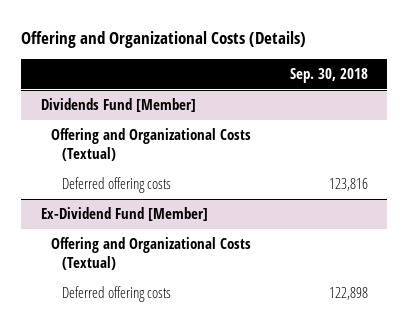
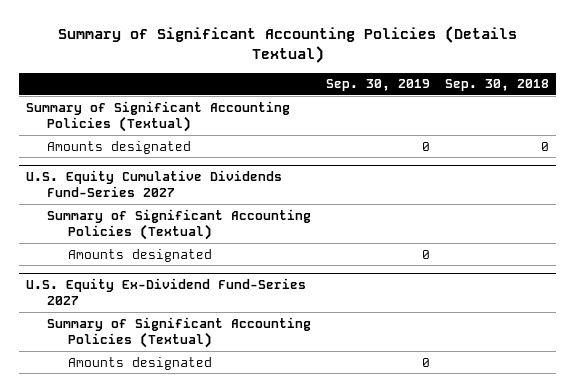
- Offering and Organizational Costs (Details)
+ Summary of Significant Accounting Policies (Details Textual)
- | Sep. 30, 2018
+ | Sep. 30, 2019 | Sep. 30, 2018
- Dividends Fund [Member]
- Offering and Organizational Costs (Textual)
- Deferred offering costs | 123,816
- Ex-Dividend Fund [Member]
- Offering and Organizational Costs (Textual)
- Deferred offering costs | 122,898
+ Summary of Significant Accounting Policies (Textual)
+ Amounts designated | 0 | 0
+ U.S. Equity Cumulative Dividends Fund-Series 2027
+ Summary of Significant Accounting Policies (Textual)
+ Amounts designated | 0 |
+ U.S. Equity Ex-Dividend Fund-Series 2027
+ Summary of Significant Accounting Policies (Textual)
+ Amounts designated | 0 |

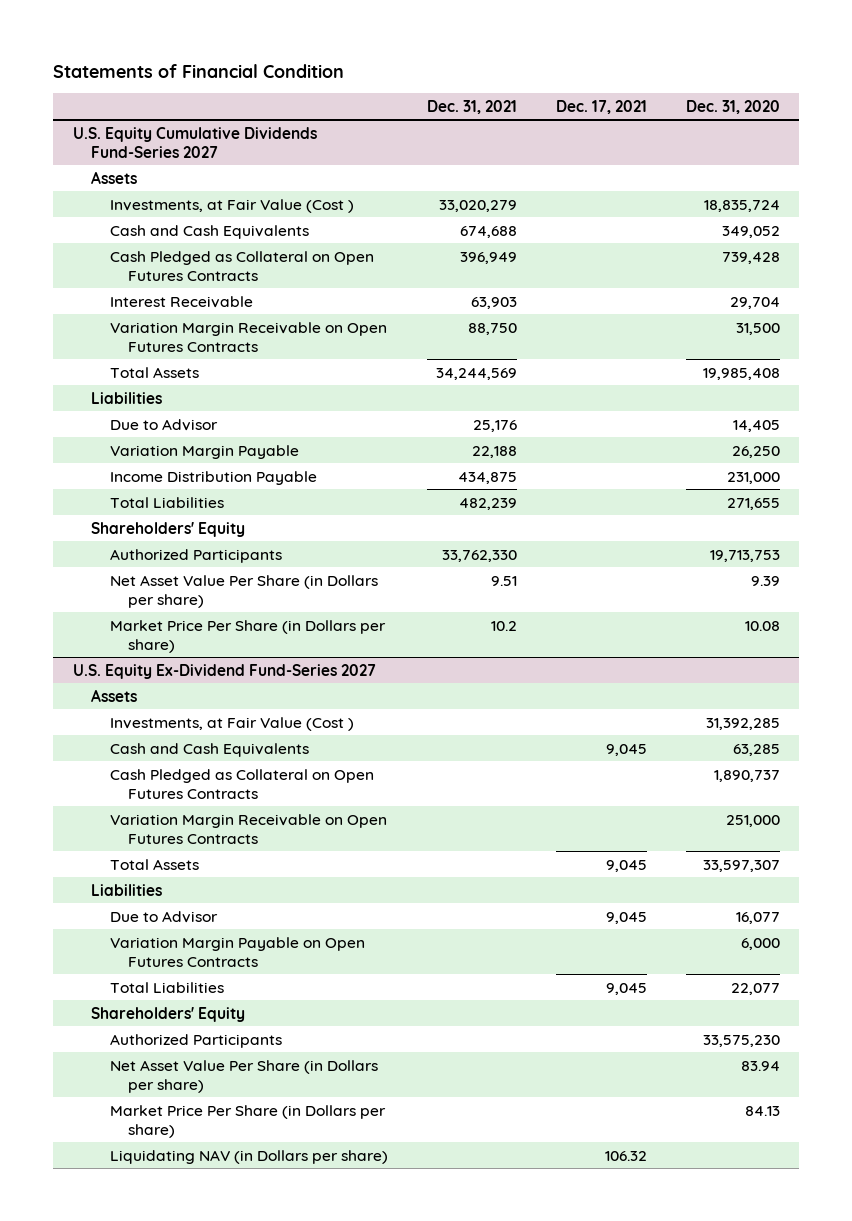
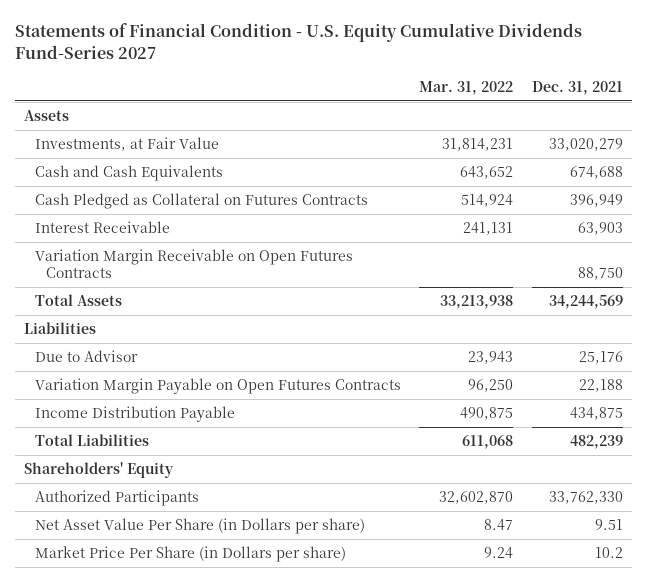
- Statements of Financial Condition
+ Statements of Financial Condition - U.S. Equity Cumulative Dividends Fund-Series 2027
- | Dec. 31, 2021 | Dec. 17, 2021 | Dec. 31, 2020
+ | Mar. 31, 2022 | Dec. 31, 2021
- U.S. Equity Cumulative Dividends Fund-Series 2027
- Investments, at Fair Value (Cost ) | 33,020,279 | | 18,835,724
+ Investments, at Fair Value | 31,814,231 | 33,020,279
- Cash Pledged as Collateral on Open Futures Contracts | 396,949 | | 739,428
+ Cash Pledged as Collateral on Futures Contracts | 514,924 | 396,949
- Variation Margin Payable | 22,188 | | 26,250
+ Variation Margin Payable on Open Futures Contracts | 96,250 | 22,188
- U.S. Equity Ex-Dividend Fund-Series 2027
- Assets
- Investments, at Fair Value (Cost ) | | | 31,392,285
- Cash and Cash Equivalents | | 9,045 | 63,285
- Cash Pledged as Collateral on Open Futures Contracts | | | 1,890,737
- Variation Margin Receivable on Open Futures Contracts | | | 251,000
- Total Assets | | 9,045 | 33,597,307
- Liabilities
- Due to Advisor | | 9,045 | 16,077
- Variation Margin Payable on Open Futures Contracts | | | 6,000
- Total Liabilities | | 9,045 | 22,077
- Shareholders' Equity
- Authorized Participants | | | 33,575,230
- Net Asset Value Per Share (in Dollars per share) | | | 83.94
- Market Price Per Share (in Dollars per share) | | | 84.13
- Liquidating NAV (in Dollars per share) | | 106.32 |

